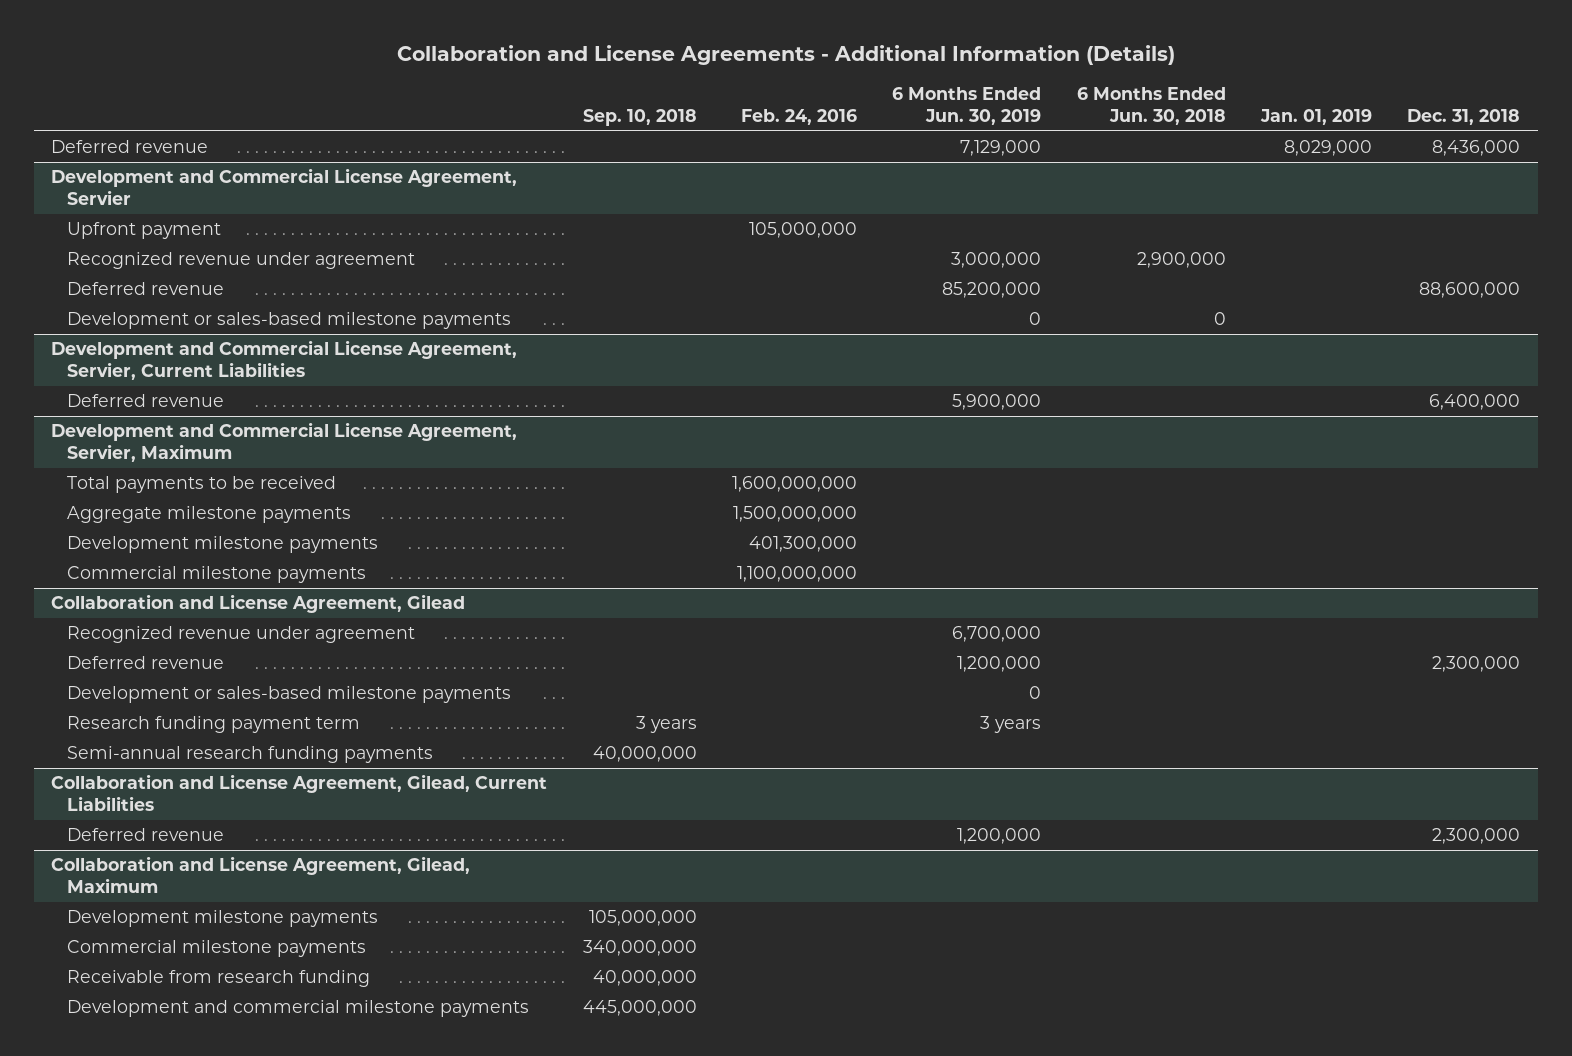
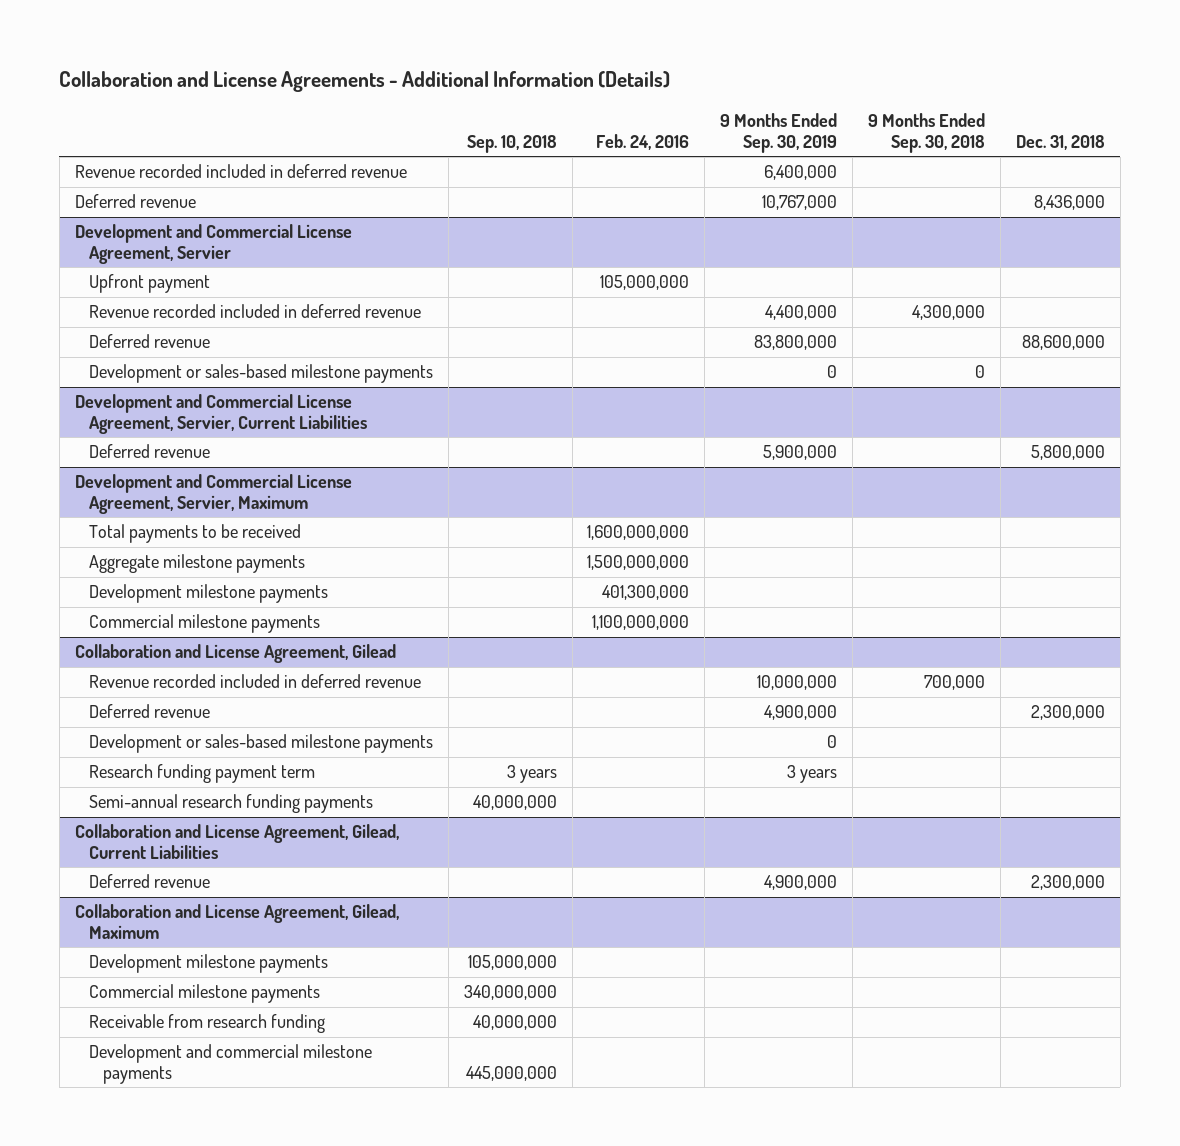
- | Sep. 10, 2018 | Feb. 24, 2016 | 6 Months Ended Jun. 30, 2019 | 6 Months Ended Jun. 30, 2018 | Jan. 01, 2019 | Dec. 31, 2018
+ | Sep. 10, 2018 | Feb. 24, 2016 | 9 Months Ended Sep. 30, 2019 | 9 Months Ended Sep. 30, 2018 | Dec. 31, 2018
+ Revenue recorded included in deferred revenue | | | 6,400,000 | |
@ Development and Commercial License Agreement, Servier
- Recognized revenue under agreement | | | 3,000,000 | 2,900,000 | |
+ Revenue recorded included in deferred revenue | | | 4,400,000 | 4,300,000 |
@ Development and Commercial License Agreement, Servier, Current Liabilities
- Deferred revenue | | | 5,900,000 | | | 6,400,000
+ Deferred revenue | | | 5,900,000 | | 5,800,000
@ Collaboration and License Agreement, Gilead
- Recognized revenue under agreement | | | 6,700,000 | | |
+ Revenue recorded included in deferred revenue | | | 10,000,000 | 700,000 |

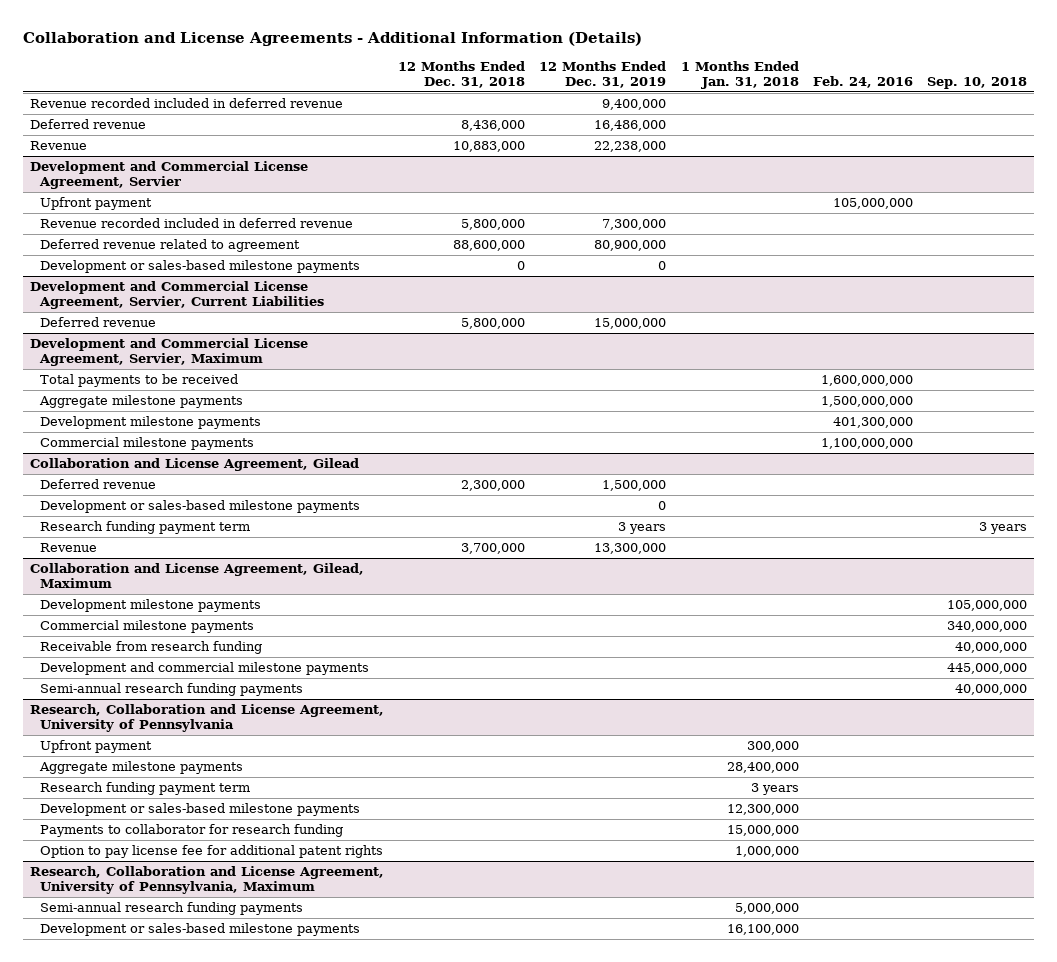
- | Sep. 10, 2018 | Feb. 24, 2016 | 9 Months Ended Sep. 30, 2019 | 9 Months Ended Sep. 30, 2018 | Dec. 31, 2018
+ | 12 Months Ended Dec. 31, 2018 | 12 Months Ended Dec. 31, 2019 | 1 Months Ended Jan. 31, 2018 | Feb. 24, 2016 | Sep. 10, 2018
+ Revenue | 10,883,000 | 22,238,000 | | |
@ Development and Commercial License Agreement, Servier
- Deferred revenue | | | 83,800,000 | | 88,600,000
+ Deferred revenue related to agreement | 88,600,000 | 80,900,000 | | |
@ Collaboration and License Agreement, Gilead
- Revenue recorded included in deferred revenue | | | 10,000,000 | 700,000 |
- Semi-annual research funding payments | 40,000,000 | | | |
- Collaboration and License Agreement, Gilead, Current Liabilities
- Deferred revenue | | | 4,900,000 | | 2,300,000
@ Collaboration and License Agreement, Gilead
+ Revenue | 3,700,000 | 13,300,000 | | |
@ Collaboration and License Agreement, Gilead, Maximum
+ Semi-annual research funding payments | | | | | 40,000,000
+ Research, Collaboration and License Agreement, University of Pennsylvania
+ Upfront payment | | | 300,000 | |
+ Aggregate milestone payments | | | 28,400,000 | |
+ Research funding payment term | | | 3 years | |
+ Development or sales-based milestone payments | | | 12,300,000 | |
+ Payments to collaborator for research funding | | | 15,000,000 | |
+ Option to pay license fee for additional patent rights | | | 1,000,000 | |
+ Research, Collaboration and License Agreement, University of Pennsylvania, Maximum
+ Semi-annual research funding payments | | | 5,000,000 | |
+ Development or sales-based milestone payments | | | 16,100,000 | |

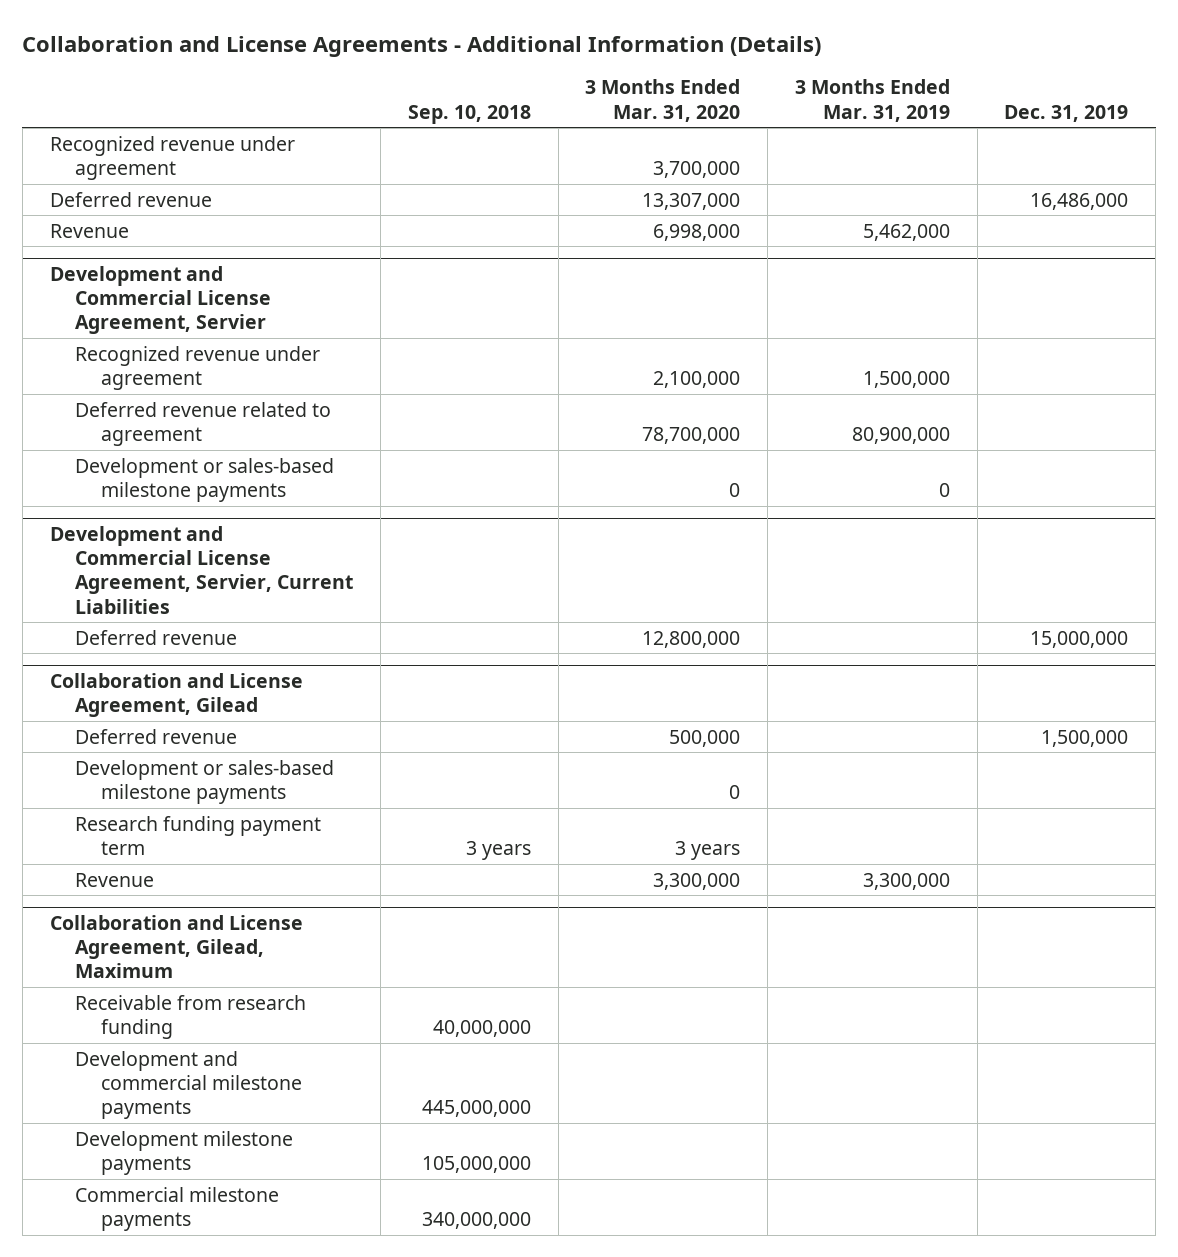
- | 12 Months Ended Dec. 31, 2018 | 12 Months Ended Dec. 31, 2019 | 1 Months Ended Jan. 31, 2018 | Feb. 24, 2016 | Sep. 10, 2018
+ | Sep. 10, 2018 | 3 Months Ended Mar. 31, 2020 | 3 Months Ended Mar. 31, 2019 | Dec. 31, 2019
- Revenue recorded included in deferred revenue | | 9,400,000 | | |
+ Recognized revenue under agreement | | 3,700,000 | |
@ Development and Commercial License Agreement, Servier
- Upfront payment | | | | 105,000,000 |
- Revenue recorded included in deferred revenue | 5,800,000 | 7,300,000 | | |
+ Recognized revenue under agreement | | 2,100,000 | 1,500,000 |
- Development and Commercial License Agreement, Servier, Maximum
- Total payments to be received | | | | 1,600,000,000 |
- Aggregate milestone payments | | | | 1,500,000,000 |
- Development milestone payments | | | | 401,300,000 |
- Commercial milestone payments | | | | 1,100,000,000 |
@ Collaboration and License Agreement, Gilead, Maximum
- Semi-annual research funding payments | | | | | 40,000,000
- Research, Collaboration and License Agreement, University of Pennsylvania
- Upfront payment | | | 300,000 | |
- Aggregate milestone payments | | | 28,400,000 | |
- Research funding payment term | | | 3 years | |
- Development or sales-based milestone payments | | | 12,300,000 | |
- Payments to collaborator for research funding | | | 15,000,000 | |
- Option to pay license fee for additional patent rights | | | 1,000,000 | |
- Research, Collaboration and License Agreement, University of Pennsylvania, Maximum
- Semi-annual research funding payments | | | 5,000,000 | |
- Development or sales-based milestone payments | | | 16,100,000 | |
@ Collaboration and License Agreement, Gilead, Maximum
moved down: Development milestone payments | 105,000,000 | | |
moved down: Commercial milestone payments | 340,000,000 | | |

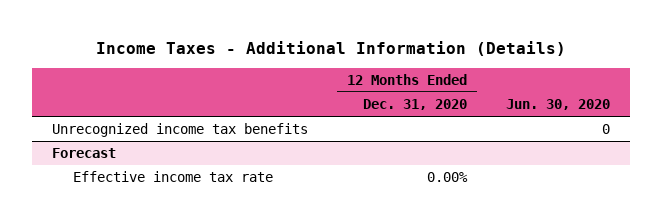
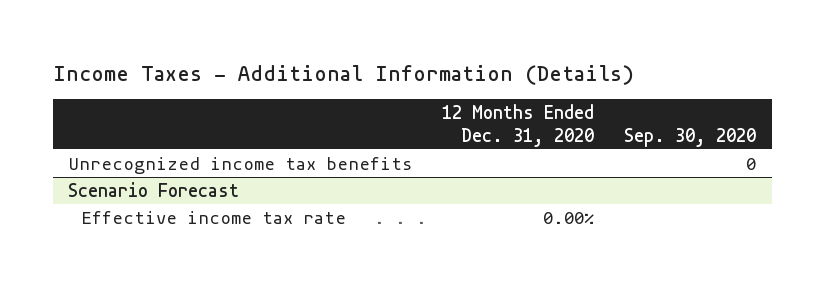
- | 12 Months Ended Dec. 31, 2020 | Jun. 30, 2020
+ | 12 Months Ended Dec. 31, 2020 | Sep. 30, 2020
- Forecast
+ Scenario Forecast

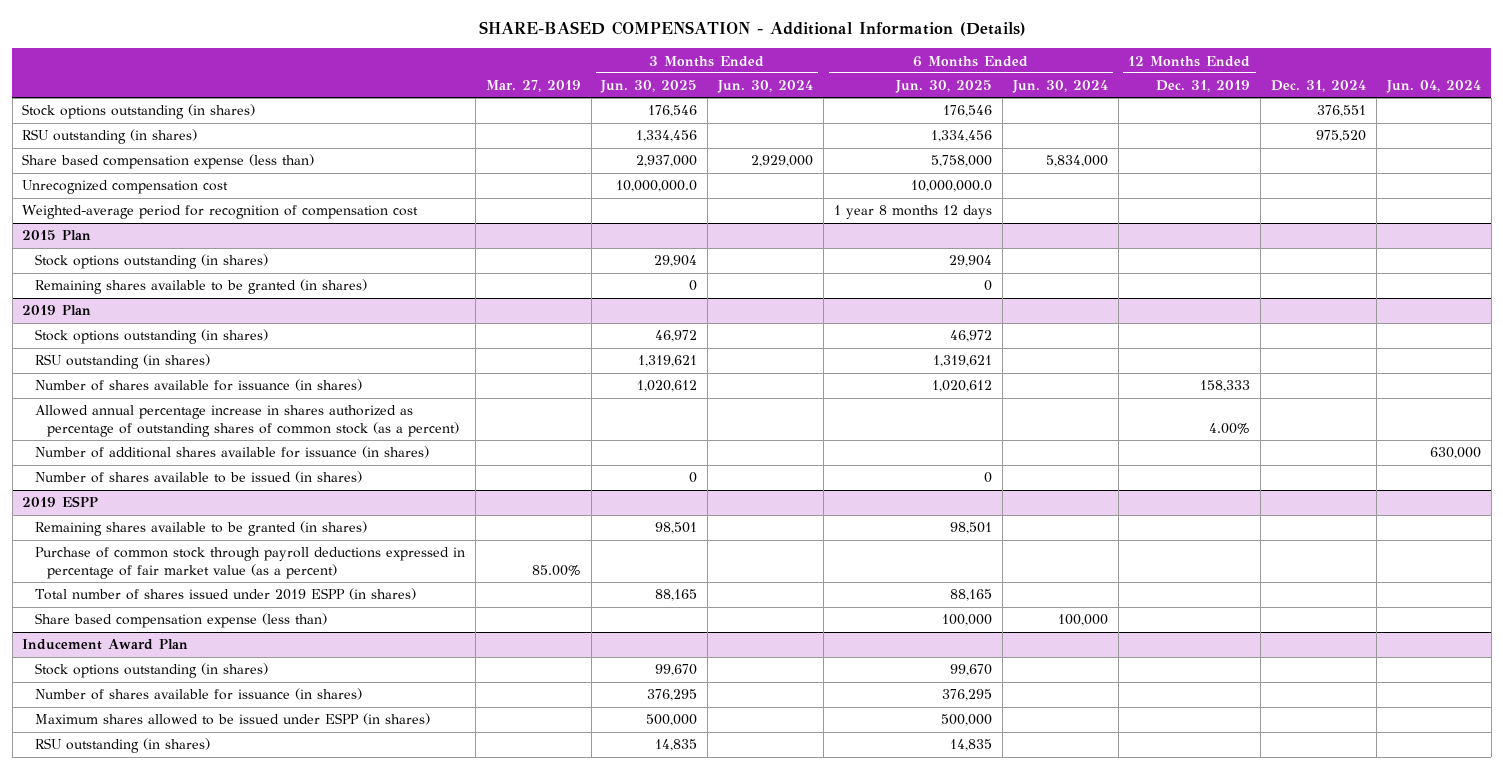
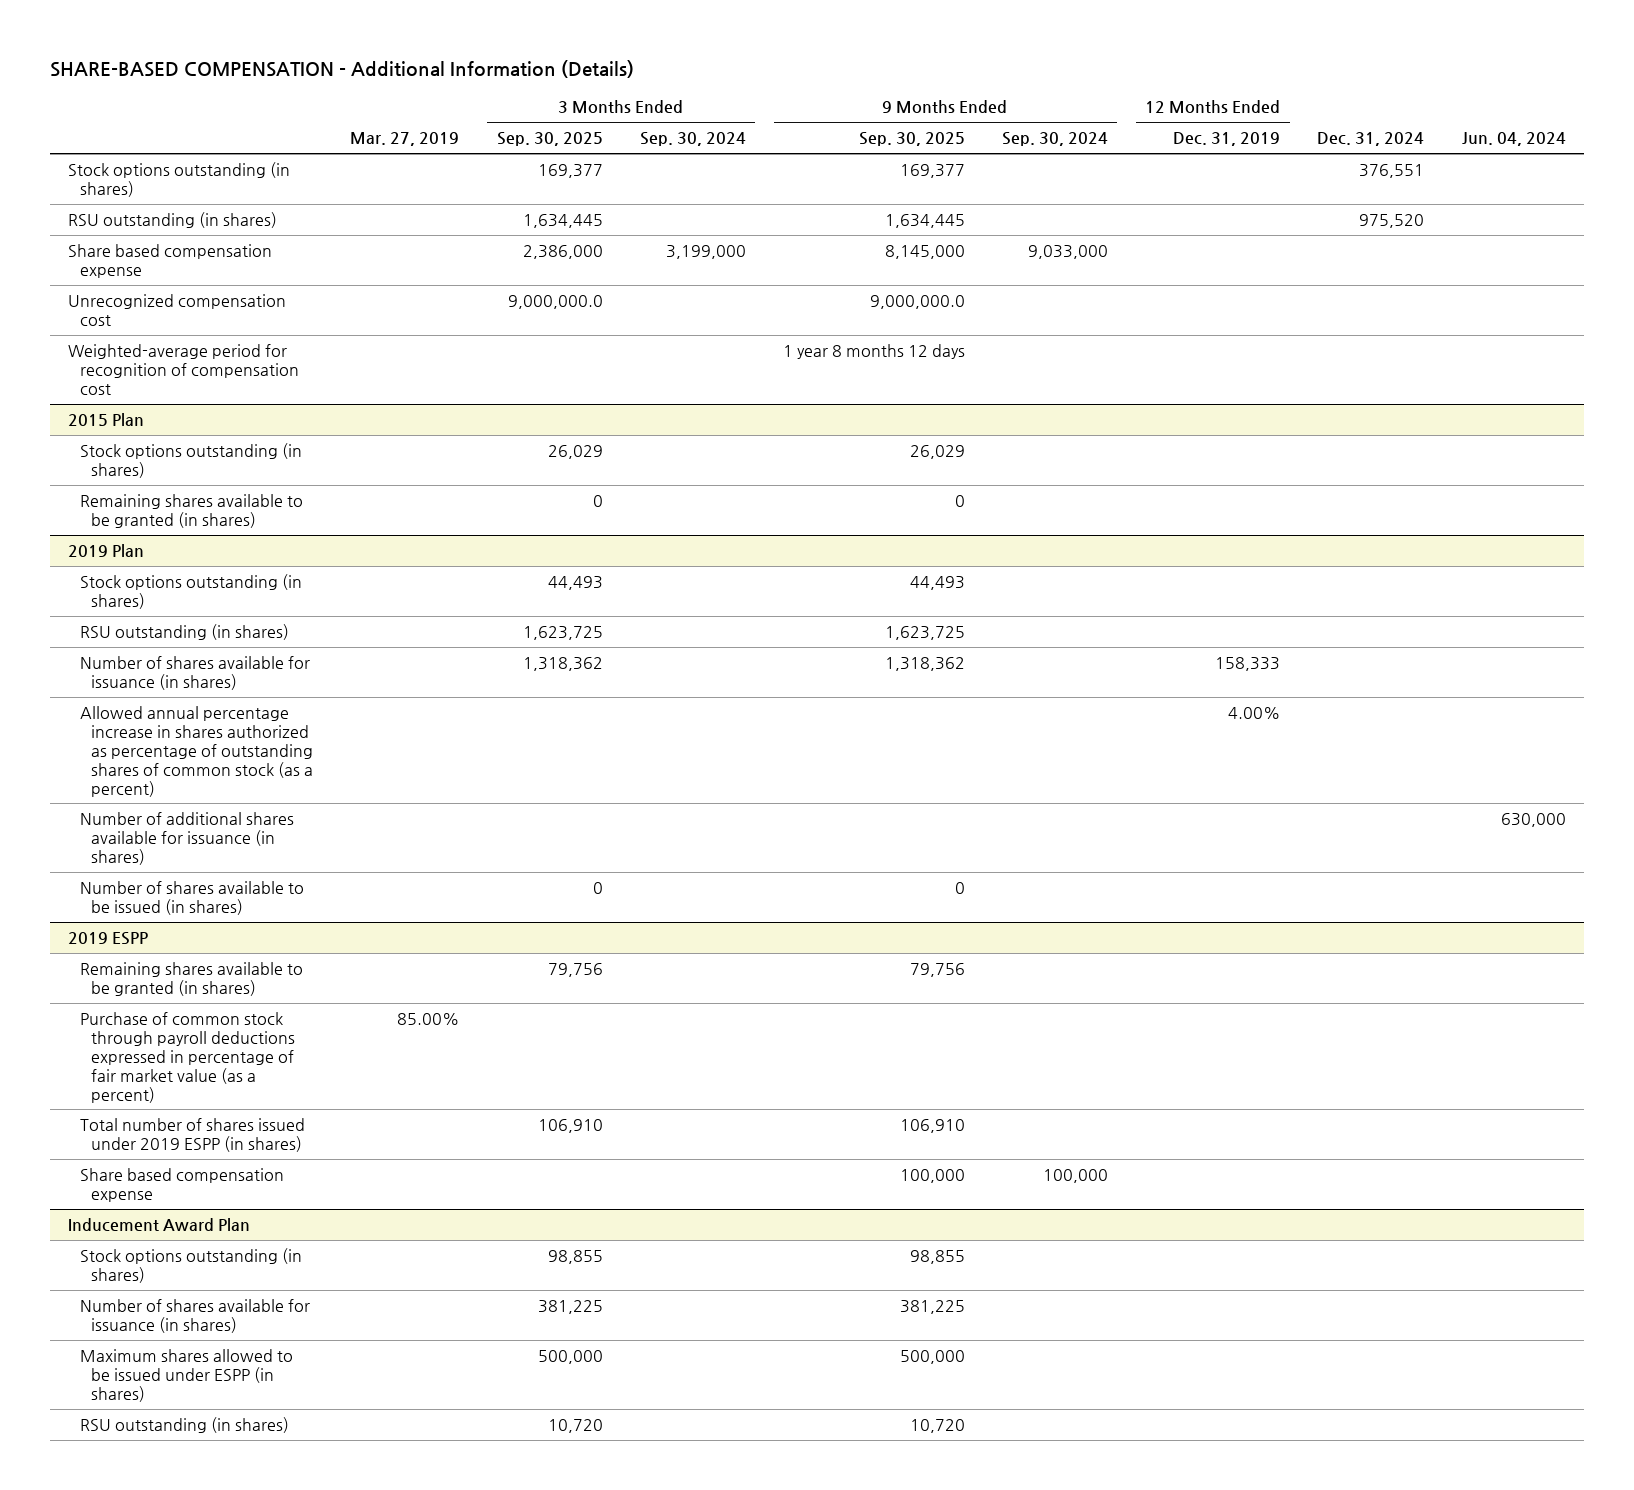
- | Mar. 27, 2019 | 3 Months Ended Jun. 30, 2025 | 3 Months Ended Jun. 30, 2024 | 6 Months Ended Jun. 30, 2025 | 6 Months Ended Jun. 30, 2024 | 12 Months Ended Dec. 31, 2019 | Dec. 31, 2024 | Jun. 04, 2024
+ | Mar. 27, 2019 | 3 Months Ended Sep. 30, 2025 | 3 Months Ended Sep. 30, 2024 | 9 Months Ended Sep. 30, 2025 | 9 Months Ended Sep. 30, 2024 | 12 Months Ended Dec. 31, 2019 | Dec. 31, 2024 | Jun. 04, 2024
- Share based compensation expense (less than) | | 2,937,000 | 2,929,000 | 5,758,000 | 5,834,000 | | |
+ Share based compensation expense | | 2,386,000 | 3,199,000 | 8,145,000 | 9,033,000 | | |
@ 2019 ESPP
- Share based compensation expense (less than) | | | | 100,000 | 100,000 | | |
+ Share based compensation expense | | | | 100,000 | 100,000 | | |

